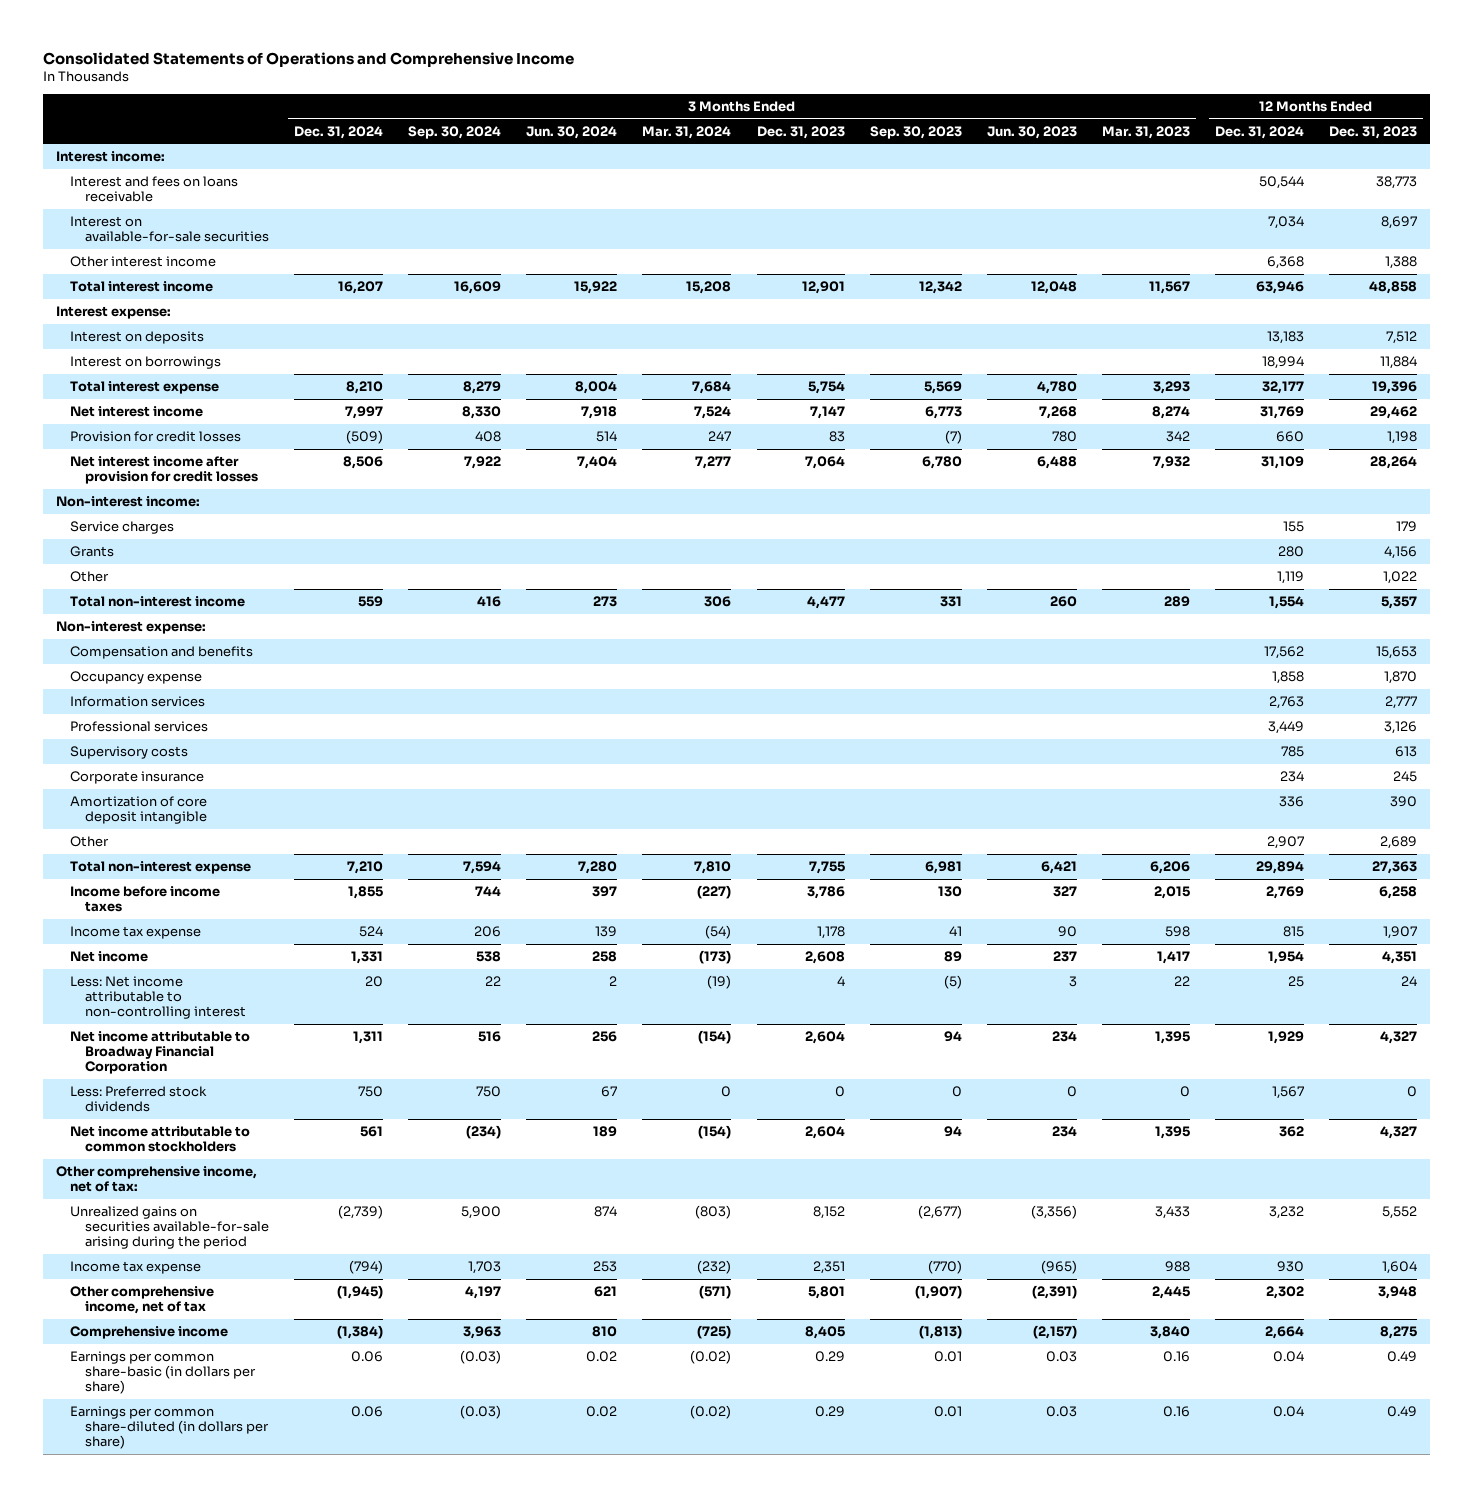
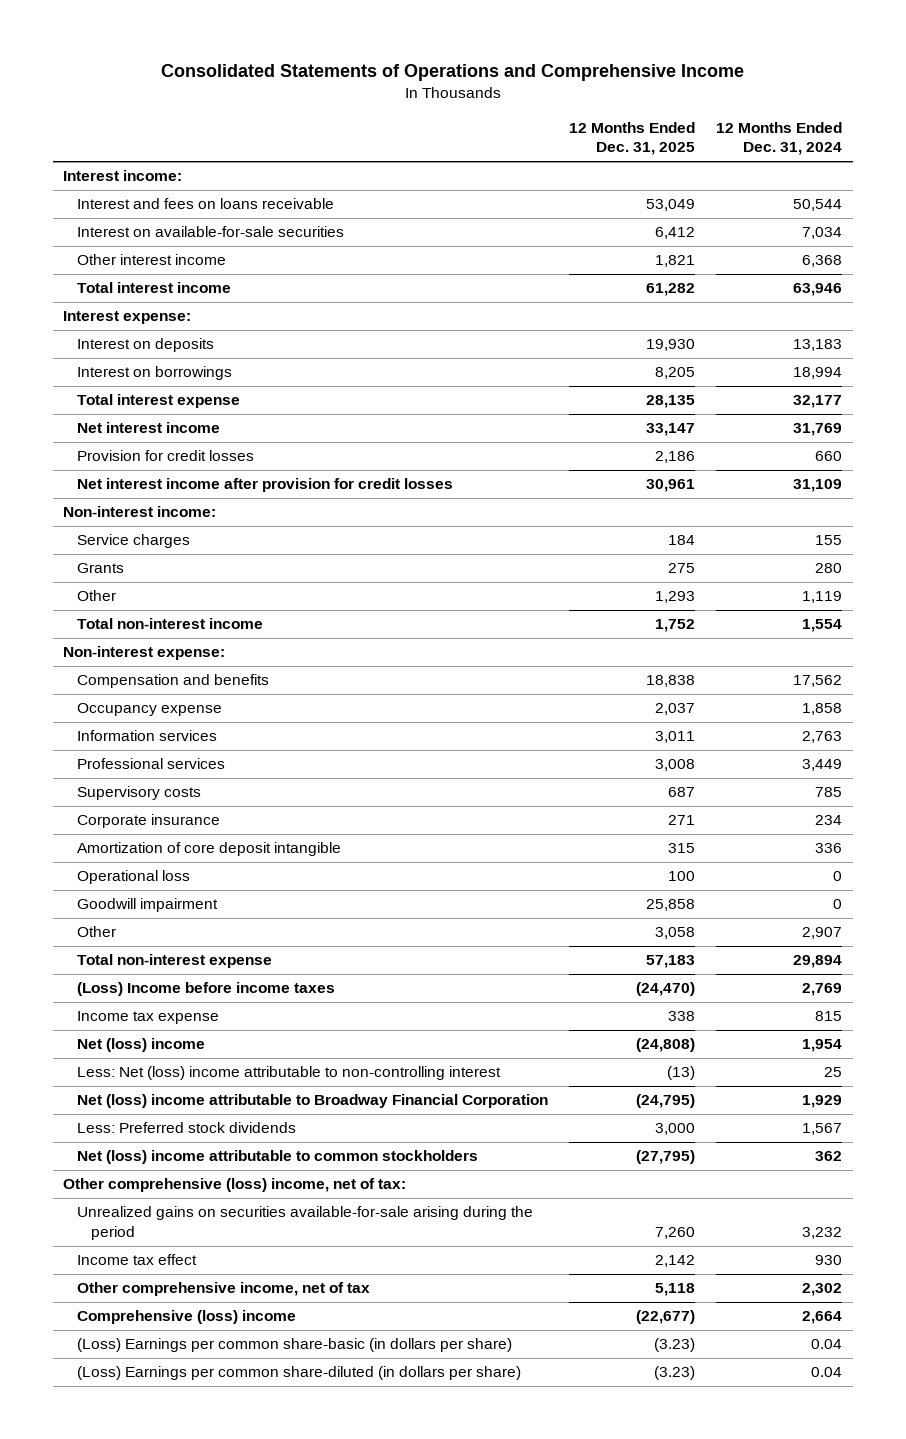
- | 3 Months Ended Dec. 31, 2024 | 3 Months Ended Sep. 30, 2024 | 3 Months Ended Jun. 30, 2024 | 3 Months Ended Mar. 31, 2024 | 3 Months Ended Dec. 31, 2023 | 3 Months Ended Sep. 30, 2023 | 3 Months Ended Jun. 30, 2023 | 3 Months Ended Mar. 31, 2023 | 12 Months Ended Dec. 31, 2024 | 12 Months Ended Dec. 31, 2023
+ | 12 Months Ended Dec. 31, 2025 | 12 Months Ended Dec. 31, 2024
+ Operational loss | 100 | 0
+ Goodwill impairment | 25,858 | 0
- Income before income taxes | 1,855 | 744 | 397 | (227) | 3,786 | 130 | 327 | 2,015 | 2,769 | 6,258
+ (Loss) Income before income taxes | (24,470) | 2,769
- Net income | 1,331 | 538 | 258 | (173) | 2,608 | 89 | 237 | 1,417 | 1,954 | 4,351
- Less: Net income attributable to non-controlling interest | 20 | 22 | 2 | (19) | 4 | (5) | 3 | 22 | 25 | 24
- Net income attributable to Broadway Financial Corporation | 1,311 | 516 | 256 | (154) | 2,604 | 94 | 234 | 1,395 | 1,929 | 4,327
+ Net (loss) income | (24,808) | 1,954
+ Less: Net (loss) income attributable to non-controlling interest | (13) | 25
+ Net (loss) income attributable to Broadway Financial Corporation | (24,795) | 1,929
- Net income attributable to common stockholders | 561 | (234) | 189 | (154) | 2,604 | 94 | 234 | 1,395 | 362 | 4,327
- Other comprehensive income, net of tax:
+ Net (loss) income attributable to common stockholders | (27,795) | 362
+ Other comprehensive (loss) income, net of tax:
- Income tax expense | (794) | 1,703 | 253 | (232) | 2,351 | (770) | (965) | 988 | 930 | 1,604
+ Income tax effect | 2,142 | 930
- Comprehensive income | (1,384) | 3,963 | 810 | (725) | 8,405 | (1,813) | (2,157) | 3,840 | 2,664 | 8,275
- Earnings per common share-basic (in dollars per share) | 0.06 | (0.03) | 0.02 | (0.02) | 0.29 | 0.01 | 0.03 | 0.16 | 0.04 | 0.49
- Earnings per common share-diluted (in dollars per share) | 0.06 | (0.03) | 0.02 | (0.02) | 0.29 | 0.01 | 0.03 | 0.16 | 0.04 | 0.49
+ Comprehensive (loss) income | (22,677) | 2,664
+ (Loss) Earnings per common share-basic (in dollars per share) | (3.23) | 0.04
+ (Loss) Earnings per common share-diluted (in dollars per share) | (3.23) | 0.04

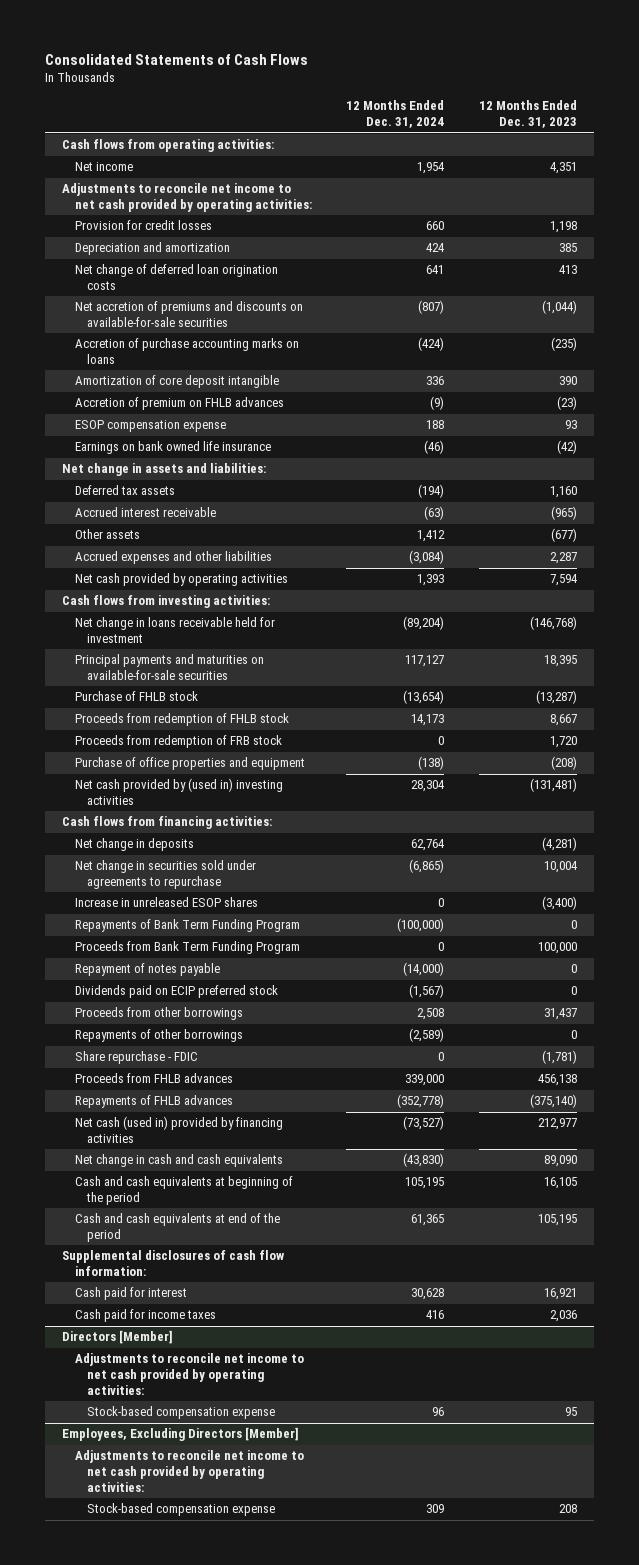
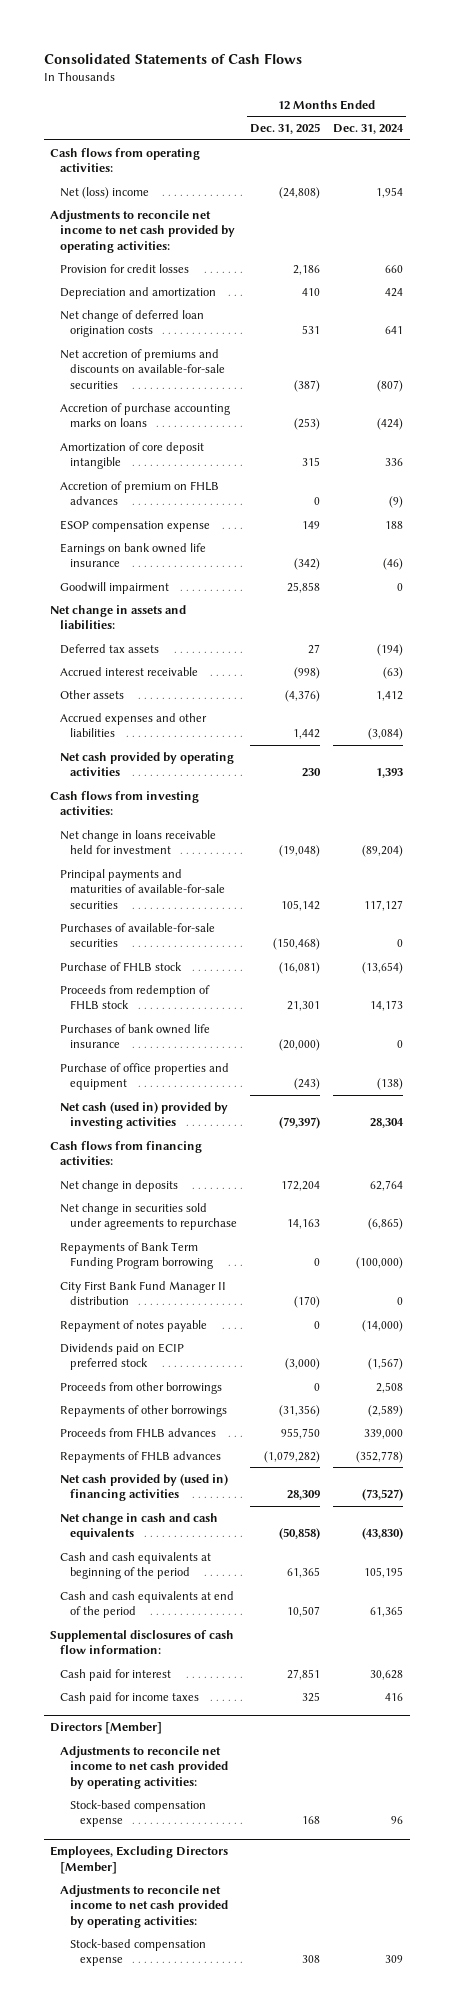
- | 12 Months Ended Dec. 31, 2024 | 12 Months Ended Dec. 31, 2023
+ | 12 Months Ended Dec. 31, 2025 | 12 Months Ended Dec. 31, 2024
- Net income | 1,954 | 4,351
+ Net (loss) income | (24,808) | 1,954
+ Goodwill impairment | 25,858 | 0
- Principal payments and maturities on available-for-sale securities | 117,127 | 18,395
+ Principal payments and maturities of available-for-sale securities | 105,142 | 117,127
+ Purchases of available-for-sale securities | (150,468) | 0
- Proceeds from redemption of FRB stock | 0 | 1,720
+ Purchases of bank owned life insurance | (20,000) | 0
- Net cash provided by (used in) investing activities | 28,304 | (131,481)
+ Net cash (used in) provided by investing activities | (79,397) | 28,304
- Increase in unreleased ESOP shares | 0 | (3,400)
- Repayments of Bank Term Funding Program | (100,000) | 0
- Proceeds from Bank Term Funding Program | 0 | 100,000
+ Repayments of Bank Term Funding Program borrowing | 0 | (100,000)
+ City First Bank Fund Manager II distribution | (170) | 0
- Share repurchase - FDIC | 0 | (1,781)
- Net cash (used in) provided by financing activities | (73,527) | 212,977
+ Net cash provided by (used in) financing activities | 28,309 | (73,527)

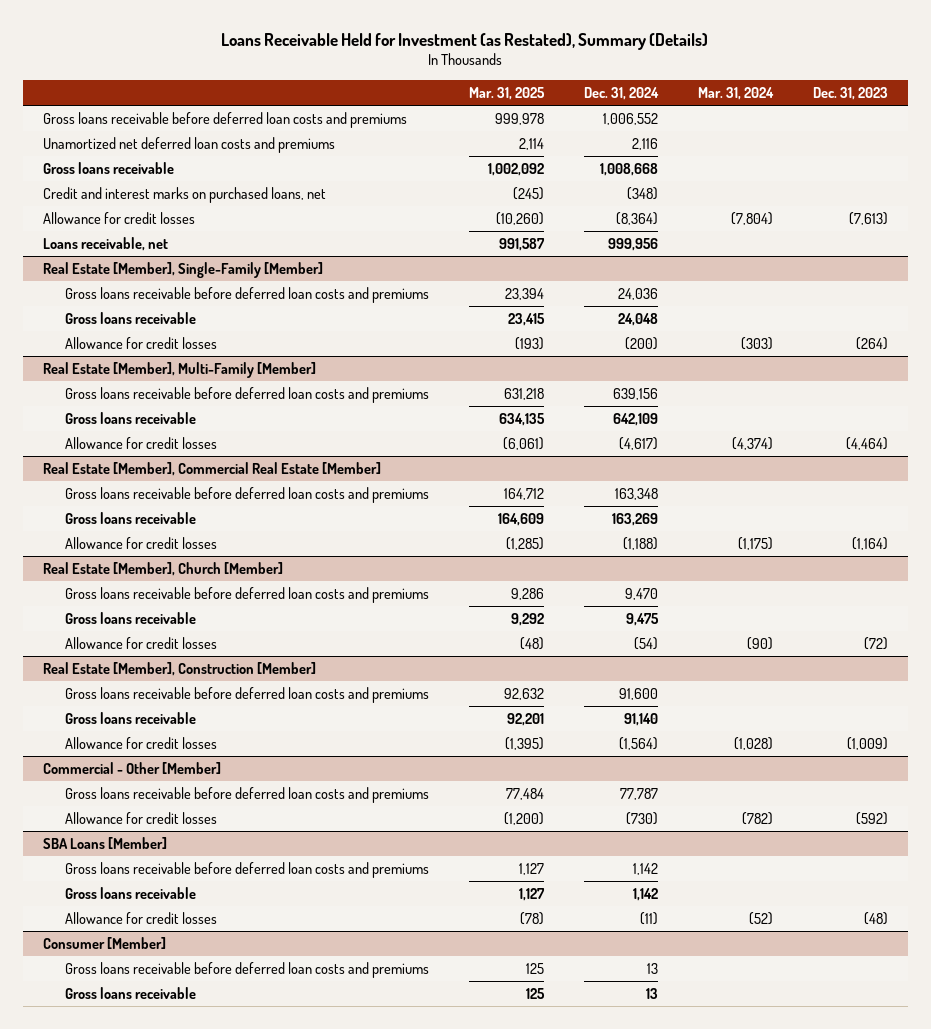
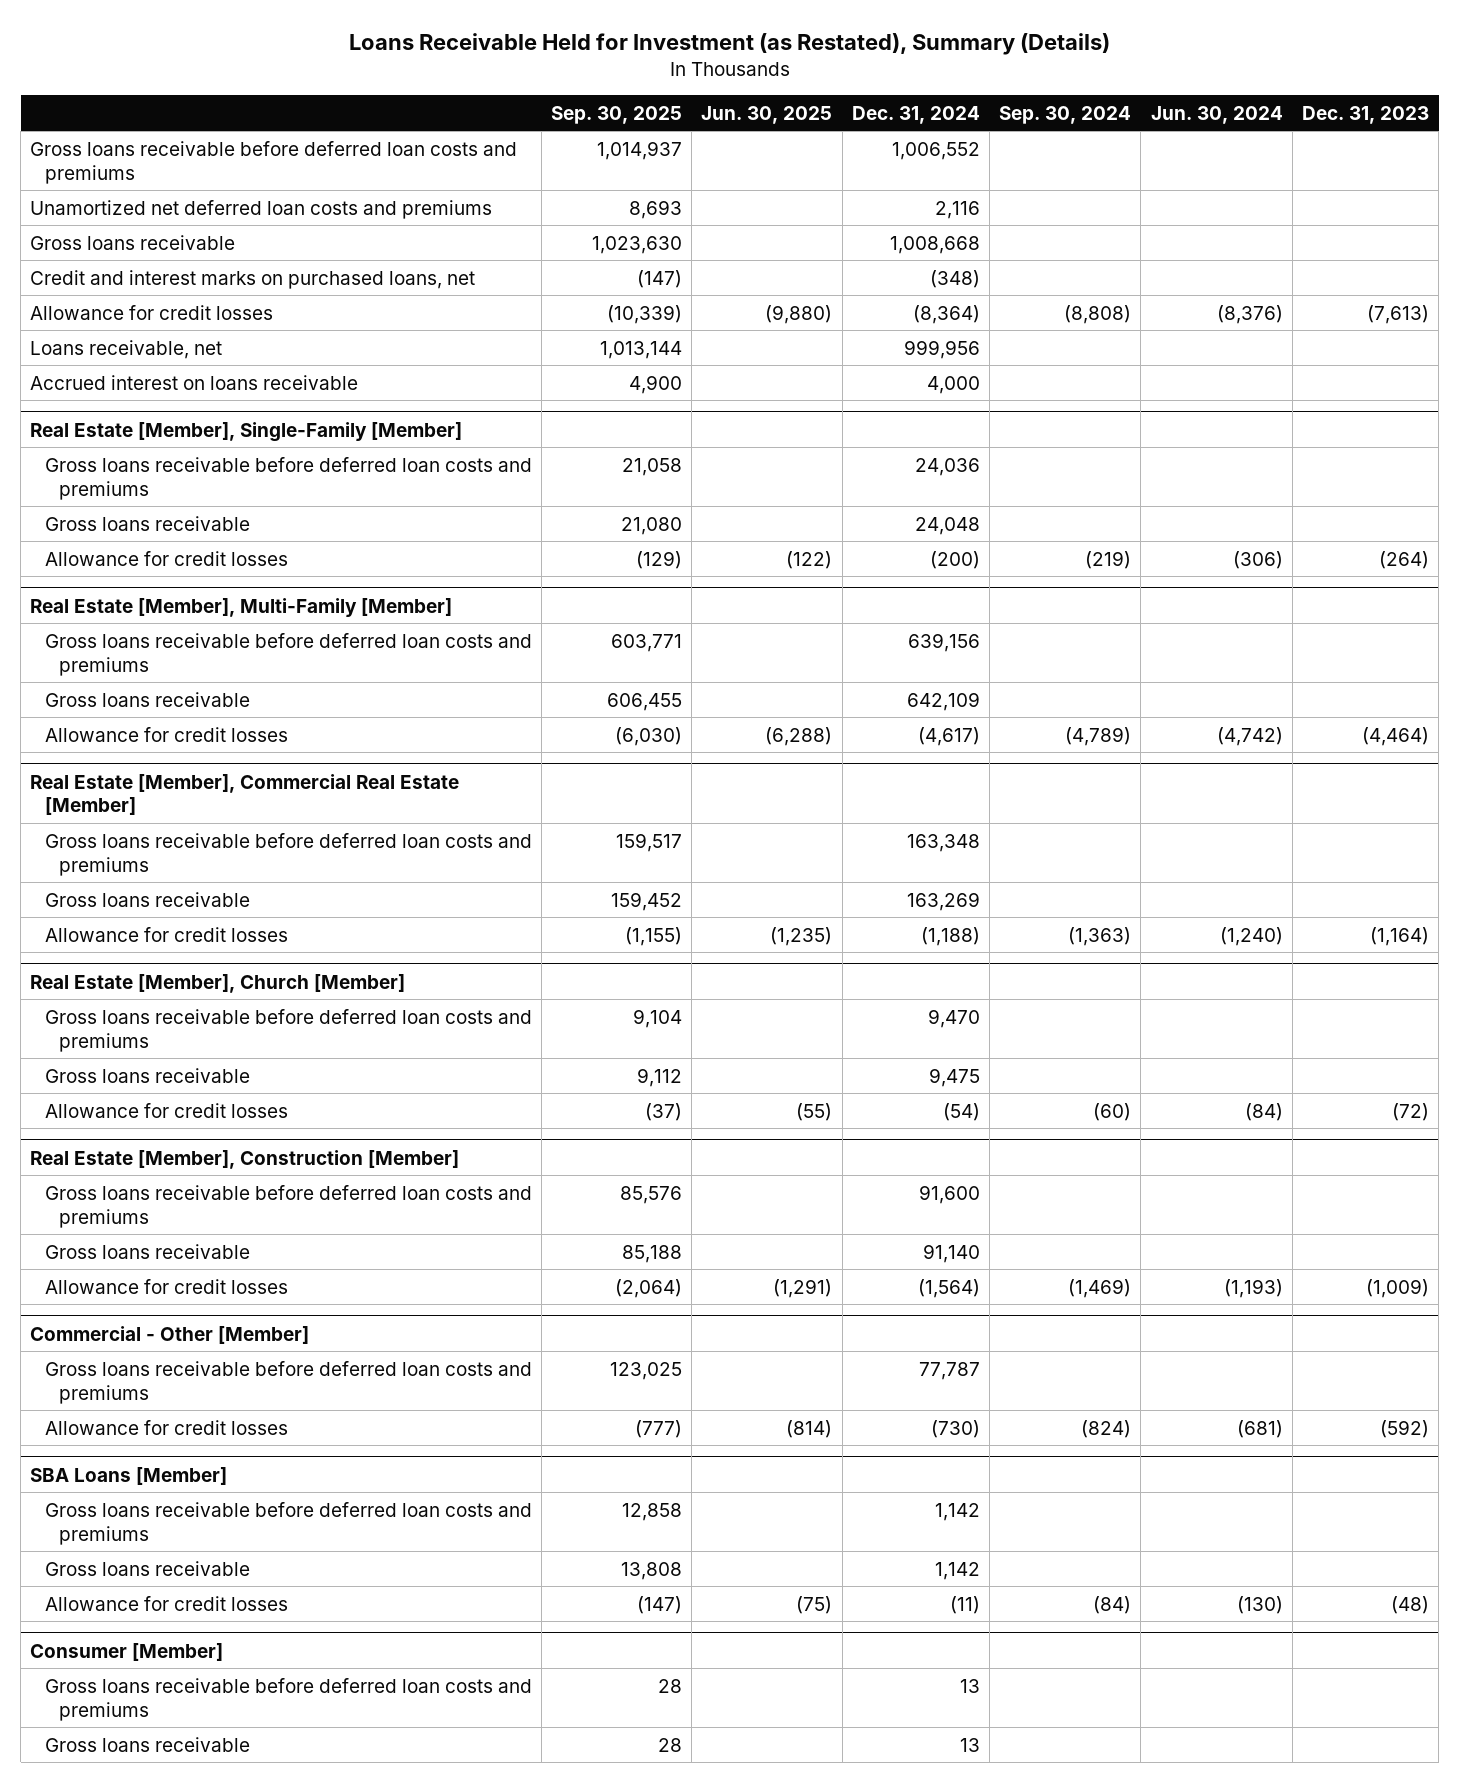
- | Mar. 31, 2025 | Dec. 31, 2024 | Mar. 31, 2024 | Dec. 31, 2023
+ | Sep. 30, 2025 | Jun. 30, 2025 | Dec. 31, 2024 | Sep. 30, 2024 | Jun. 30, 2024 | Dec. 31, 2023
+ Accrued interest on loans receivable | 4,900 | | 4,000 | | |

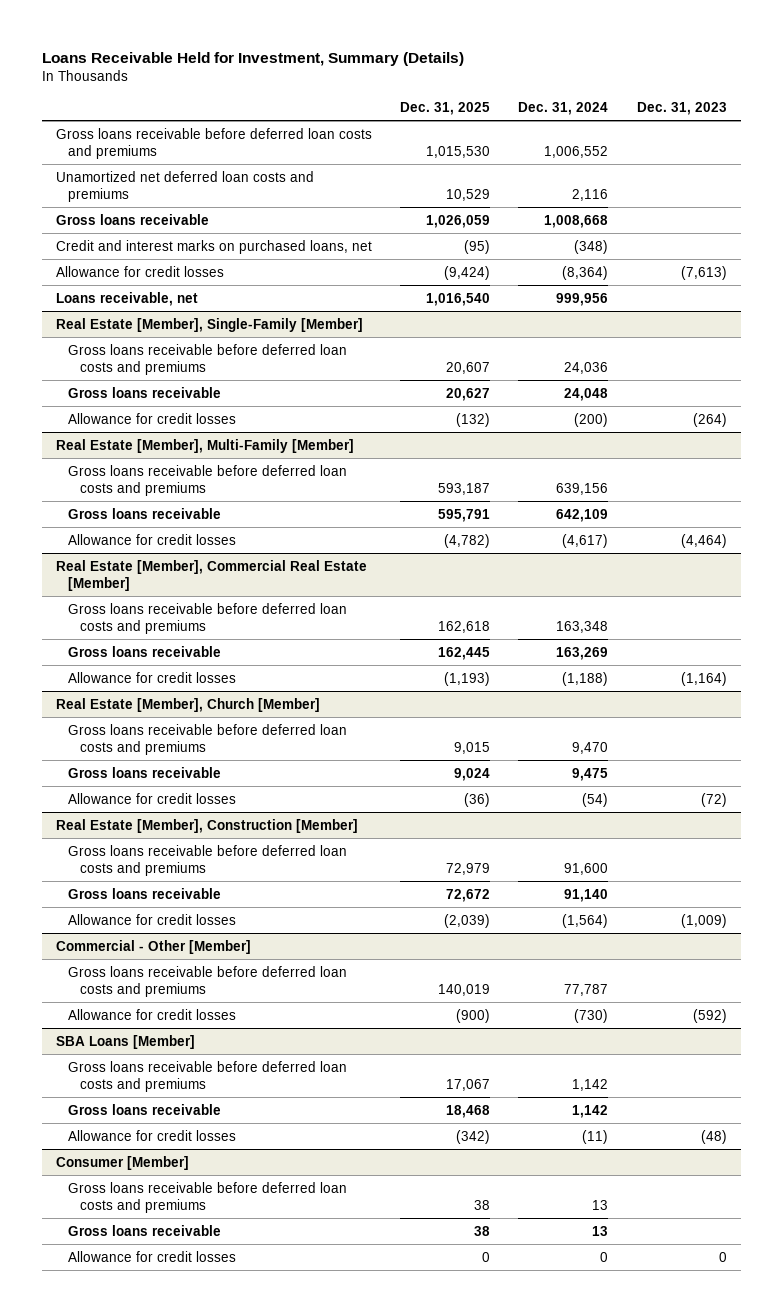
- Loans Receivable Held for Investment (as Restated), Summary (Details)
+ Loans Receivable Held for Investment, Summary (Details)
- | Sep. 30, 2025 | Jun. 30, 2025 | Dec. 31, 2024 | Sep. 30, 2024 | Jun. 30, 2024 | Dec. 31, 2023
+ | Dec. 31, 2025 | Dec. 31, 2024 | Dec. 31, 2023
- Accrued interest on loans receivable | 4,900 | | 4,000 | | |
@ Consumer [Member]
+ Allowance for credit losses | 0 | 0 | 0

